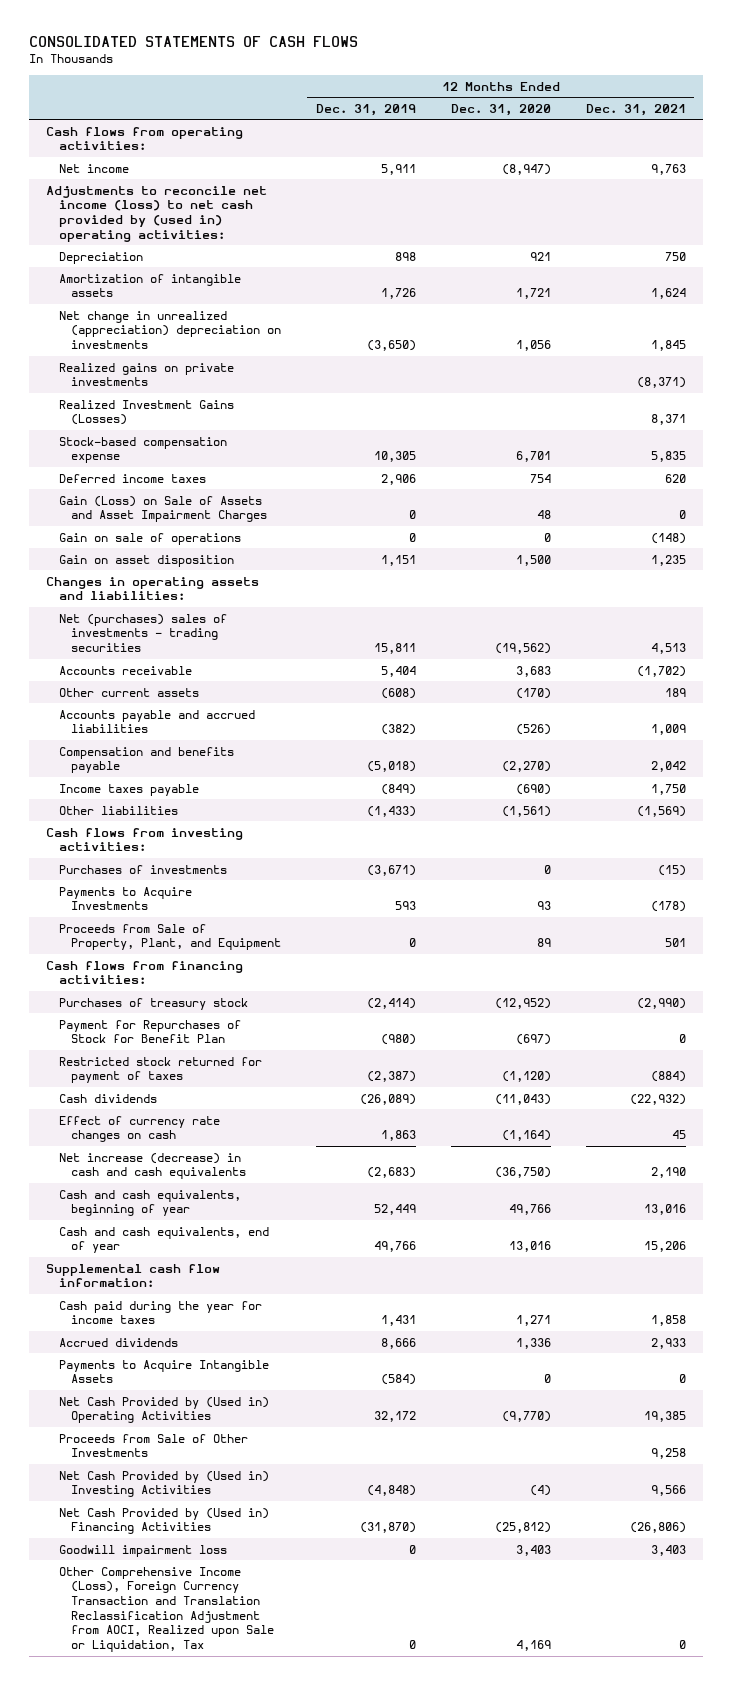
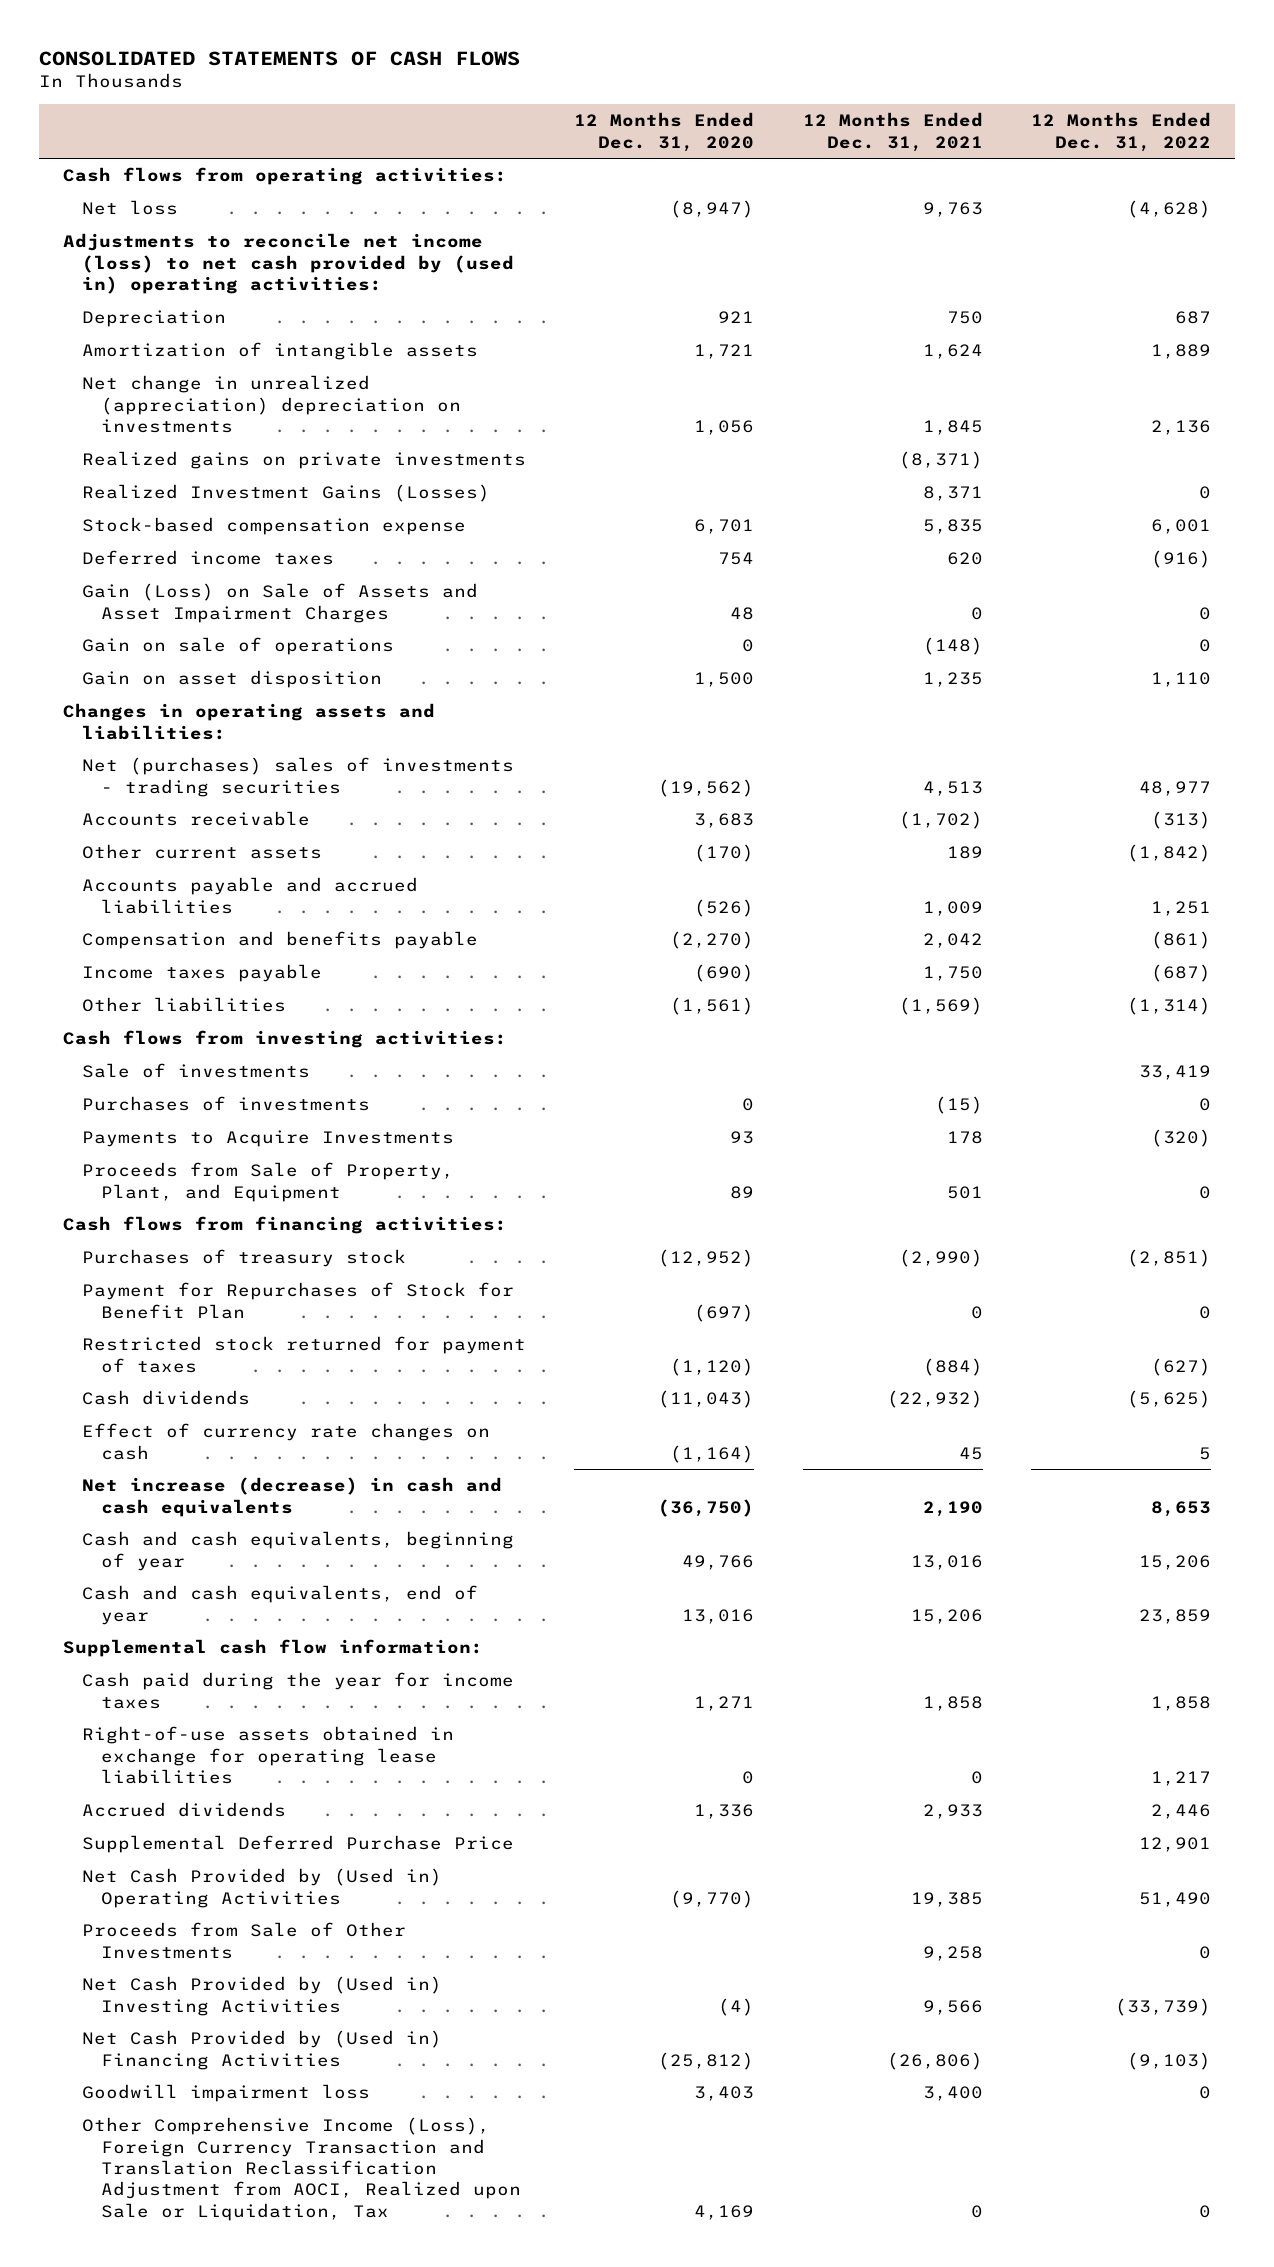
- | 12 Months Ended Dec. 31, 2019 | 12 Months Ended Dec. 31, 2020 | 12 Months Ended Dec. 31, 2021
+ | 12 Months Ended Dec. 31, 2020 | 12 Months Ended Dec. 31, 2021 | 12 Months Ended Dec. 31, 2022
- Net income | 5,911 | (8,947) | 9,763
+ Net loss | (8,947) | 9,763 | (4,628)
+ Sale of investments | | | 33,419
- Payments to Acquire Investments | 593 | 93 | (178)
+ Payments to Acquire Investments | 93 | 178 | (320)
+ Right-of-use assets obtained in exchange for operating lease liabilities | 0 | 0 | 1,217
- Payments to Acquire Intangible Assets | (584) | 0 | 0
+ Supplemental Deferred Purchase Price | | | 12,901
- Goodwill impairment loss | 0 | 3,403 | 3,403
+ Goodwill impairment loss | 3,403 | 3,400 | 0

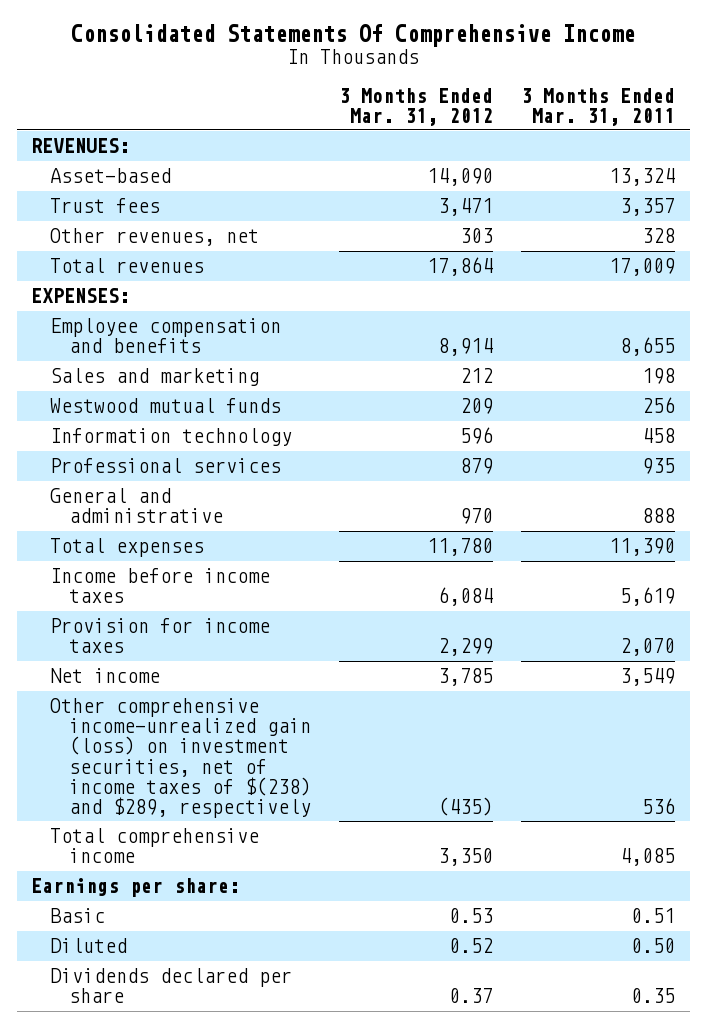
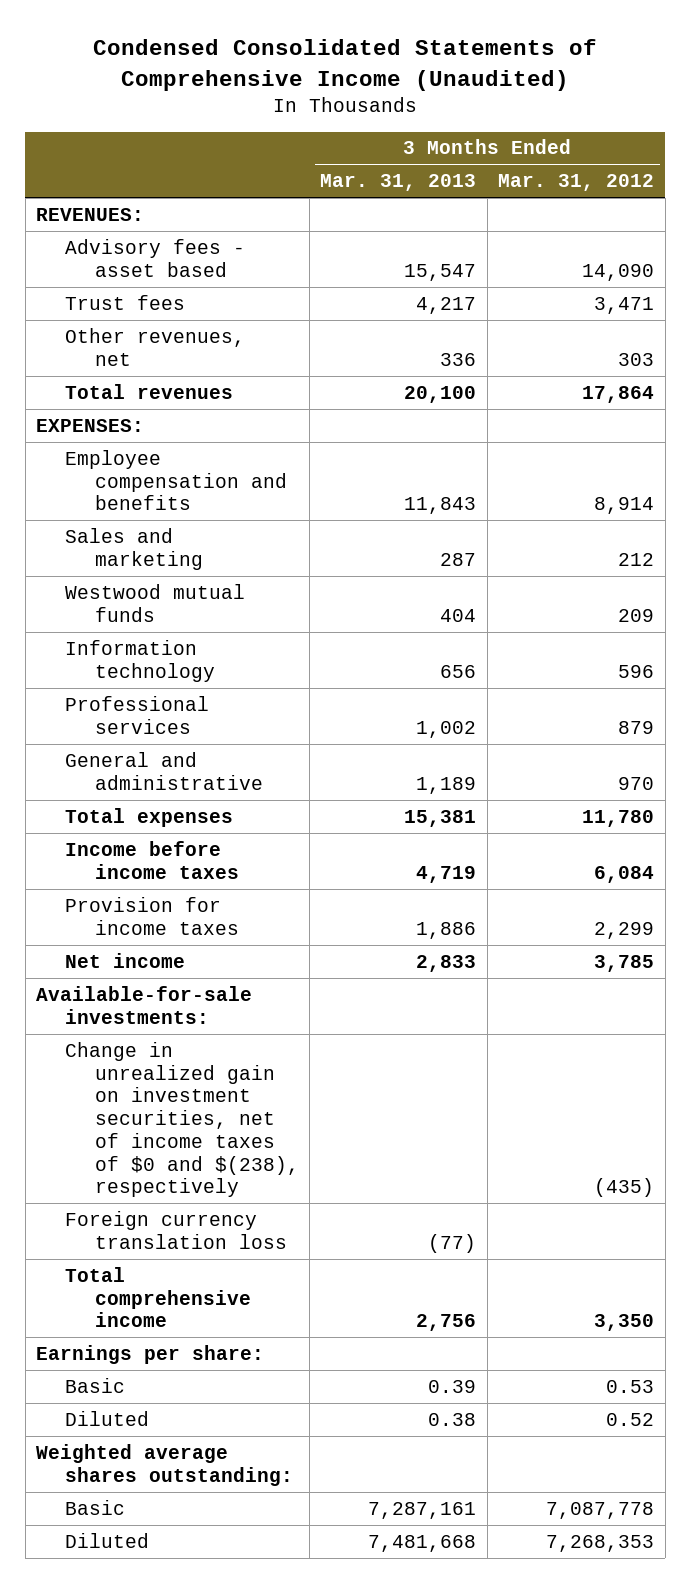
- Consolidated Statements Of Comprehensive Income
+ Condensed Consolidated Statements of Comprehensive Income (Unaudited)
- | 3 Months Ended Mar. 31, 2012 | 3 Months Ended Mar. 31, 2011
+ | 3 Months Ended Mar. 31, 2013 | 3 Months Ended Mar. 31, 2012
- Asset-based | 14,090 | 13,324
+ Advisory fees - asset based | 15,547 | 14,090
- Other comprehensive income-unrealized gain (loss) on investment securities, net of income taxes of $(238) and $289, respectively | (435) | 536
+ Available-for-sale investments:
+ Change in unrealized gain on investment securities, net of income taxes of $0 and $(238), respectively | | (435)
+ Foreign currency translation loss | (77) |
- Dividends declared per share | 0.37 | 0.35
+ Weighted average shares outstanding:
+ Basic | 7,287,161 | 7,087,778
+ Diluted | 7,481,668 | 7,268,353

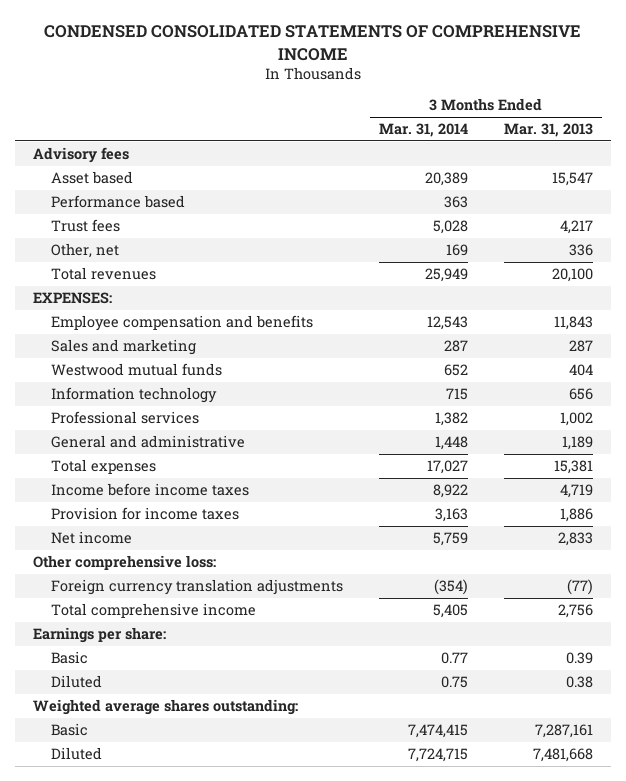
- Condensed Consolidated Statements of Comprehensive Income (Unaudited)
+ CONDENSED CONSOLIDATED STATEMENTS OF COMPREHENSIVE INCOME
- | 3 Months Ended Mar. 31, 2013 | 3 Months Ended Mar. 31, 2012
+ | 3 Months Ended Mar. 31, 2014 | 3 Months Ended Mar. 31, 2013
- REVENUES:
- Advisory fees - asset based | 15,547 | 14,090
+ Advisory fees
+ Asset based | 20,389 | 15,547
+ Performance based | 363 |
- Other revenues, net | 336 | 303
+ Other, net | 169 | 336
- Available-for-sale investments:
- Change in unrealized gain on investment securities, net of income taxes of $0 and $(238), respectively | | (435)
- Foreign currency translation loss | (77) |
+ Other comprehensive loss:
+ Foreign currency translation adjustments | (354) | (77)

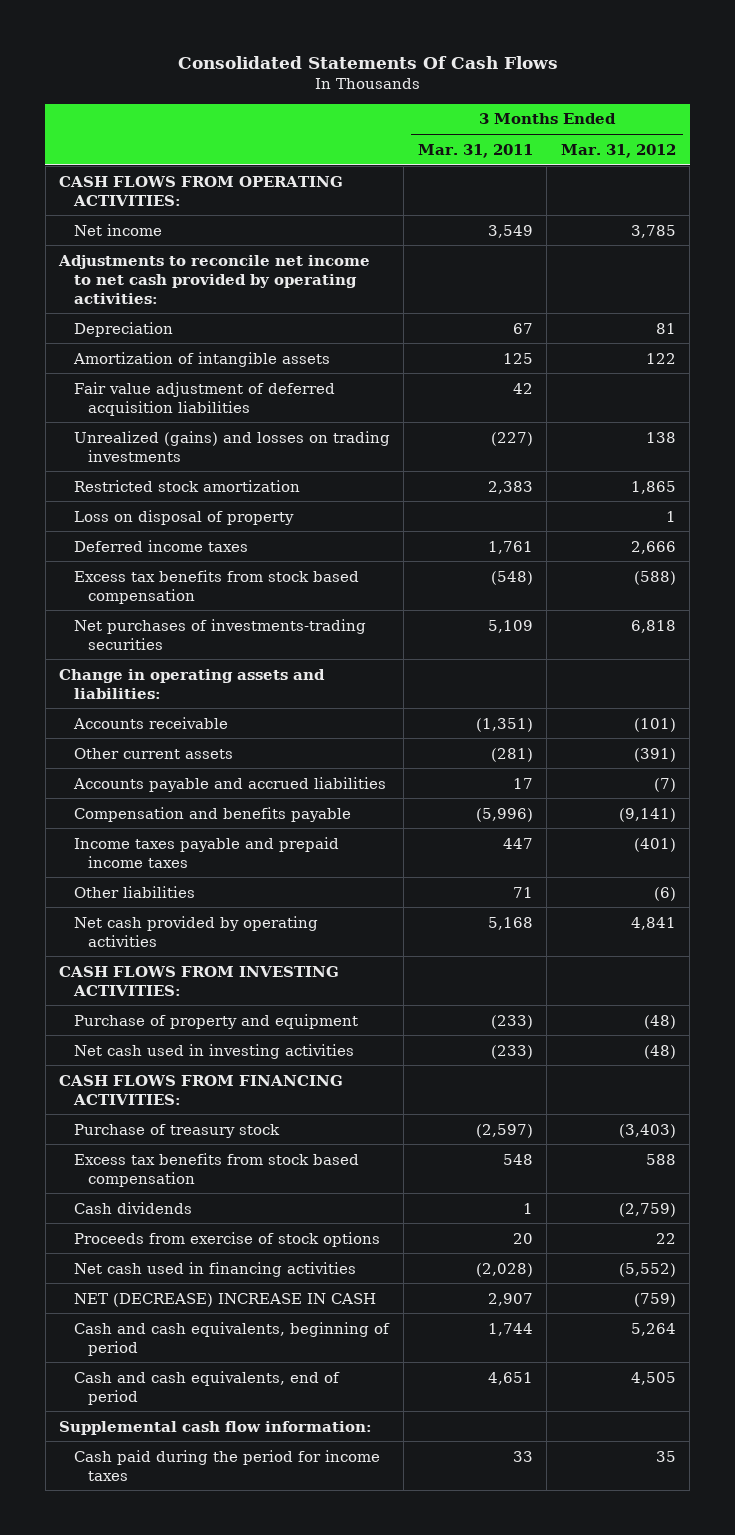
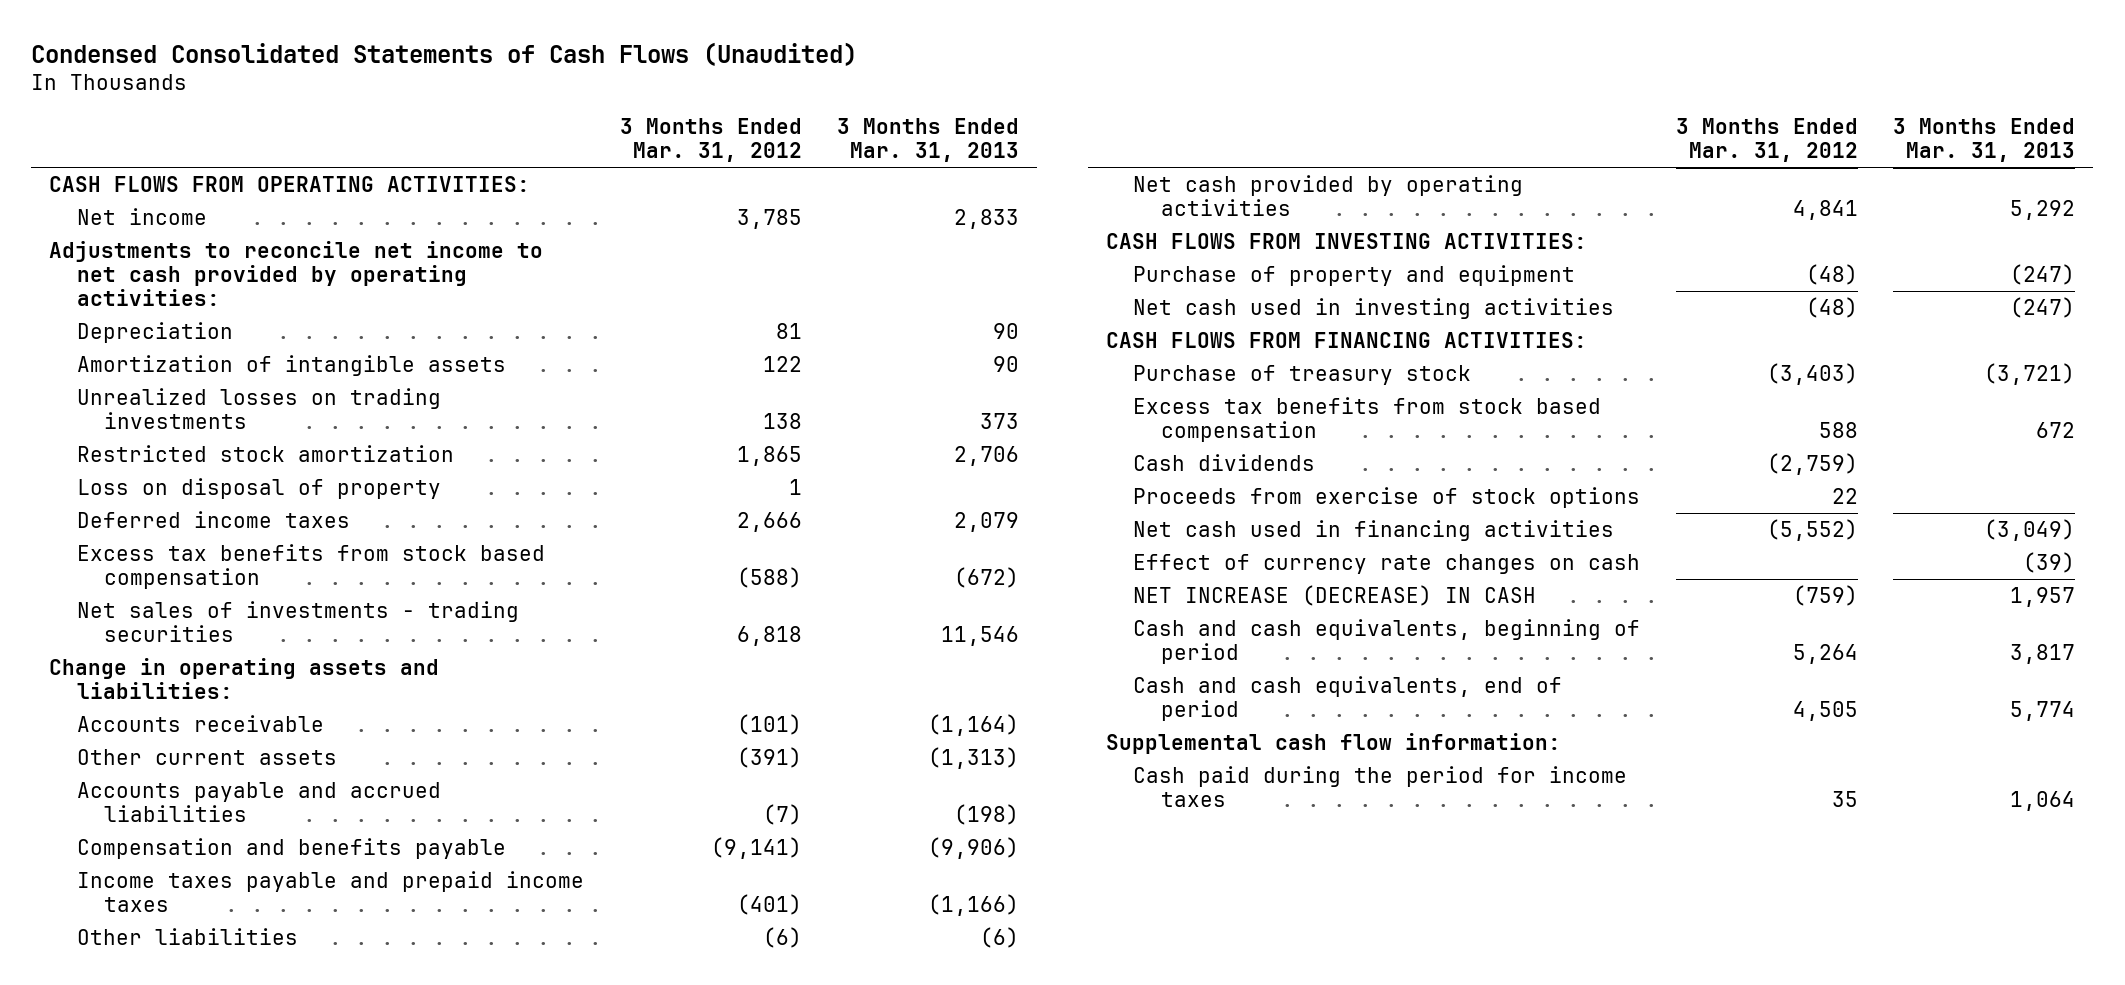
- Consolidated Statements Of Cash Flows
+ Condensed Consolidated Statements of Cash Flows (Unaudited)
- | 3 Months Ended Mar. 31, 2011 | 3 Months Ended Mar. 31, 2012
+ | 3 Months Ended Mar. 31, 2012 | 3 Months Ended Mar. 31, 2013
- Fair value adjustment of deferred acquisition liabilities | 42 |
- Unrealized (gains) and losses on trading investments | (227) | 138
+ Unrealized losses on trading investments | 138 | 373
- Net purchases of investments-trading securities | 5,109 | 6,818
+ Net sales of investments - trading securities | 6,818 | 11,546
- NET (DECREASE) INCREASE IN CASH | 2,907 | (759)
+ Effect of currency rate changes on cash | | (39)
+ NET INCREASE (DECREASE) IN CASH | (759) | 1,957

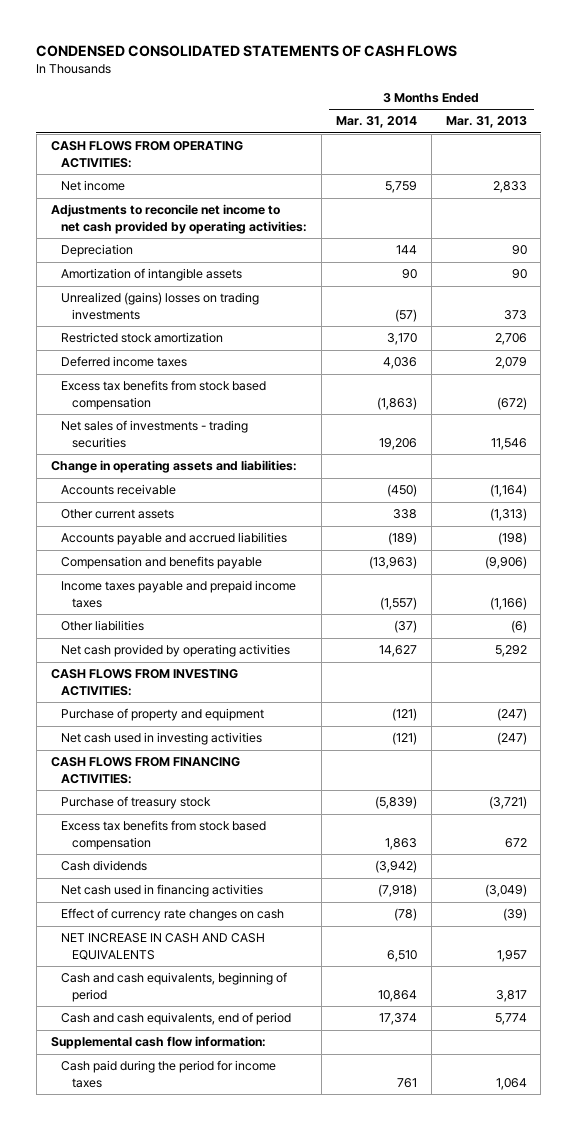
- Condensed Consolidated Statements of Cash Flows (Unaudited)
+ CONDENSED CONSOLIDATED STATEMENTS OF CASH FLOWS
- | 3 Months Ended Mar. 31, 2012 | 3 Months Ended Mar. 31, 2013
+ | 3 Months Ended Mar. 31, 2014 | 3 Months Ended Mar. 31, 2013
- Unrealized losses on trading investments | 138 | 373
+ Unrealized (gains) losses on trading investments | (57) | 373
- Loss on disposal of property | 1 |
- Proceeds from exercise of stock options | 22 |
- NET INCREASE (DECREASE) IN CASH | (759) | 1,957
+ NET INCREASE IN CASH AND CASH EQUIVALENTS | 6,510 | 1,957

